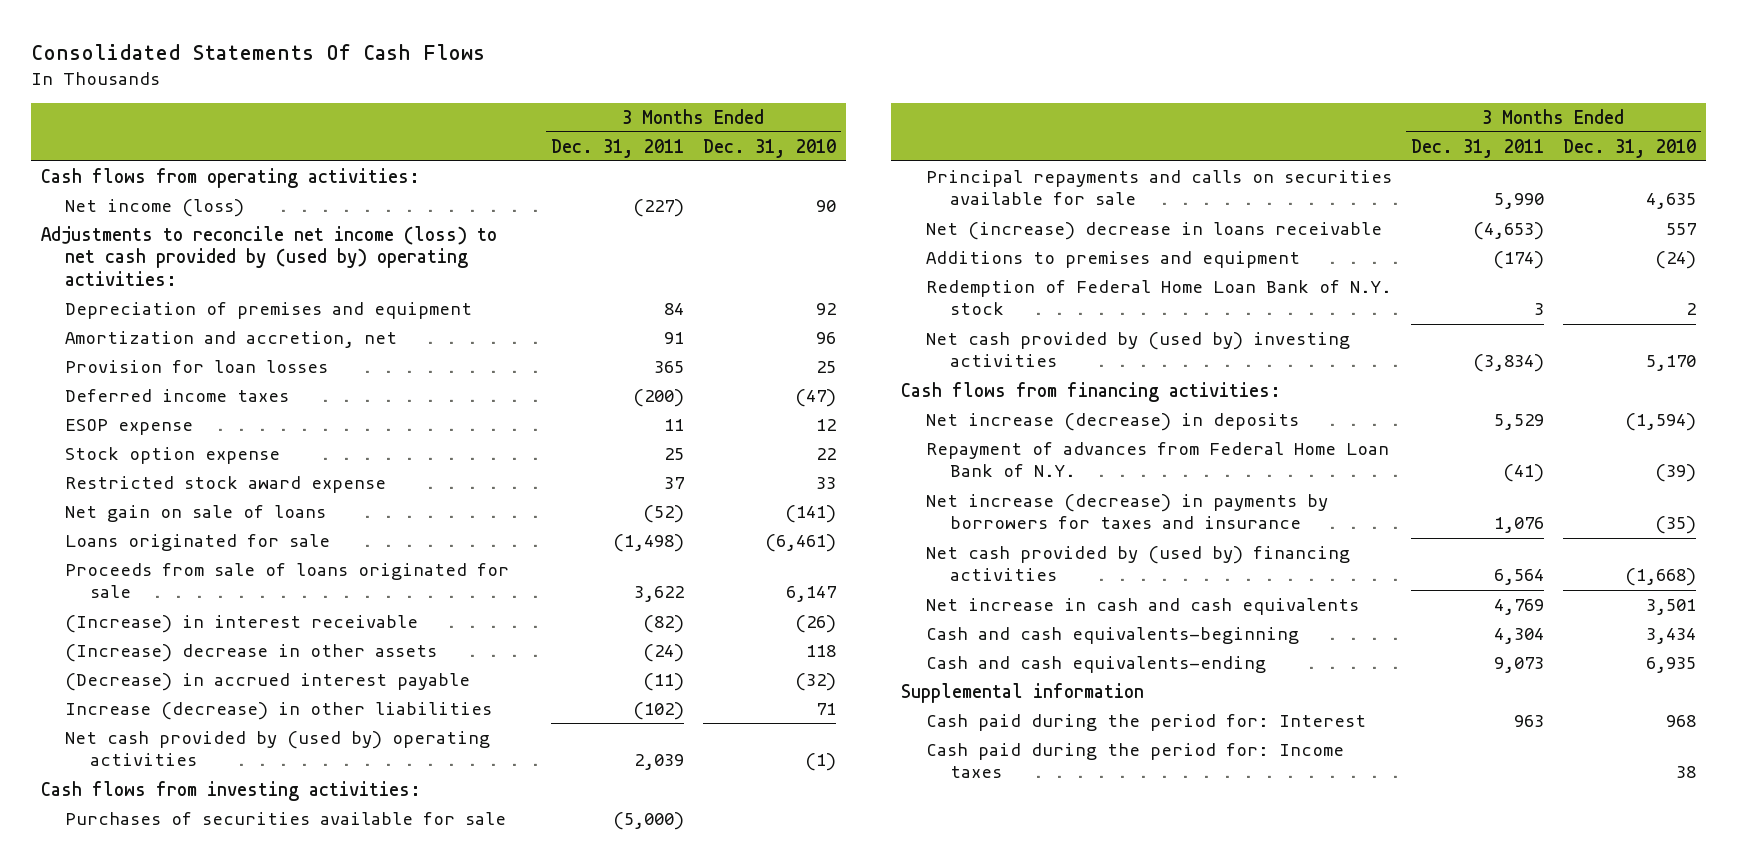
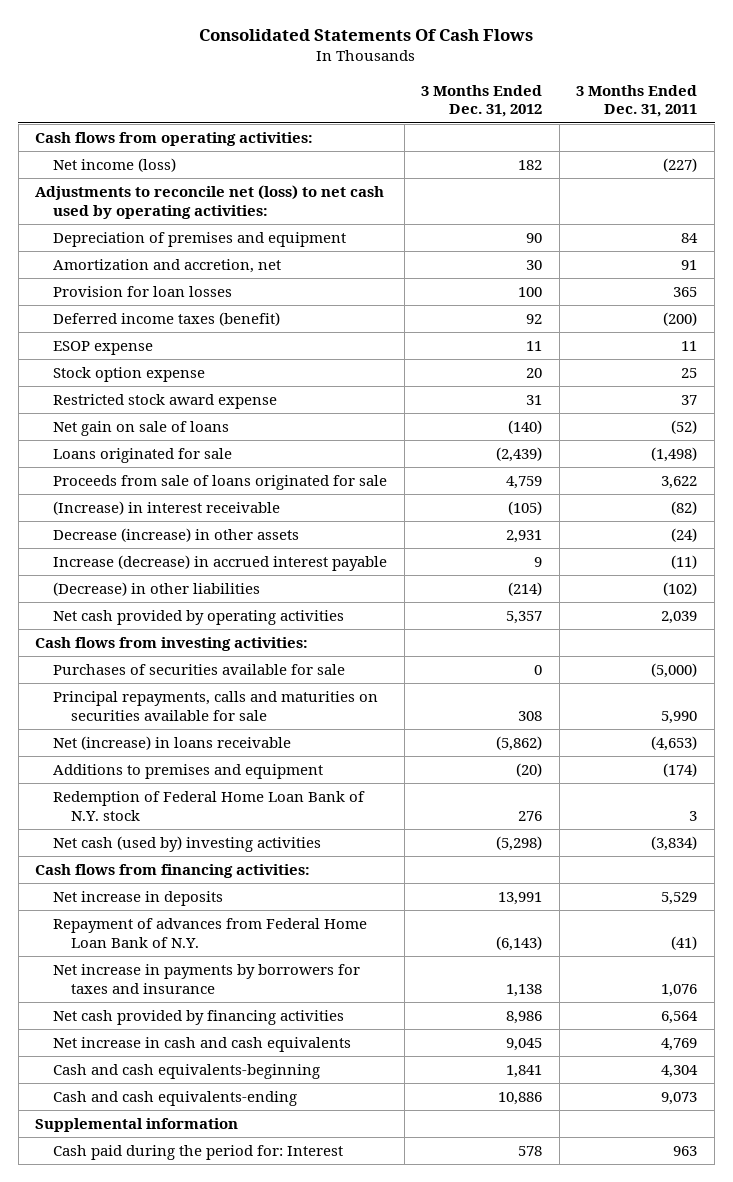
- | 3 Months Ended Dec. 31, 2011 | 3 Months Ended Dec. 31, 2010
+ | 3 Months Ended Dec. 31, 2012 | 3 Months Ended Dec. 31, 2011
- Adjustments to reconcile net income (loss) to net cash provided by (used by) operating activities:
+ Adjustments to reconcile net (loss) to net cash used by operating activities:
- Deferred income taxes | (200) | (47)
+ Deferred income taxes (benefit) | 92 | (200)
- (Increase) decrease in other assets | (24) | 118
- (Decrease) in accrued interest payable | (11) | (32)
- Increase (decrease) in other liabilities | (102) | 71
- Net cash provided by (used by) operating activities | 2,039 | (1)
+ Decrease (increase) in other assets | 2,931 | (24)
+ Increase (decrease) in accrued interest payable | 9 | (11)
+ (Decrease) in other liabilities | (214) | (102)
+ Net cash provided by operating activities | 5,357 | 2,039
- Principal repayments and calls on securities available for sale | 5,990 | 4,635
- Net (increase) decrease in loans receivable | (4,653) | 557
+ Principal repayments, calls and maturities on securities available for sale | 308 | 5,990
+ Net (increase) in loans receivable | (5,862) | (4,653)
- Net cash provided by (used by) investing activities | (3,834) | 5,170
+ Net cash (used by) investing activities | (5,298) | (3,834)
- Net increase (decrease) in deposits | 5,529 | (1,594)
+ Net increase in deposits | 13,991 | 5,529
- Net increase (decrease) in payments by borrowers for taxes and insurance | 1,076 | (35)
- Net cash provided by (used by) financing activities | 6,564 | (1,668)
+ Net increase in payments by borrowers for taxes and insurance | 1,138 | 1,076
+ Net cash provided by financing activities | 8,986 | 6,564
- Cash paid during the period for: Income taxes | | 38

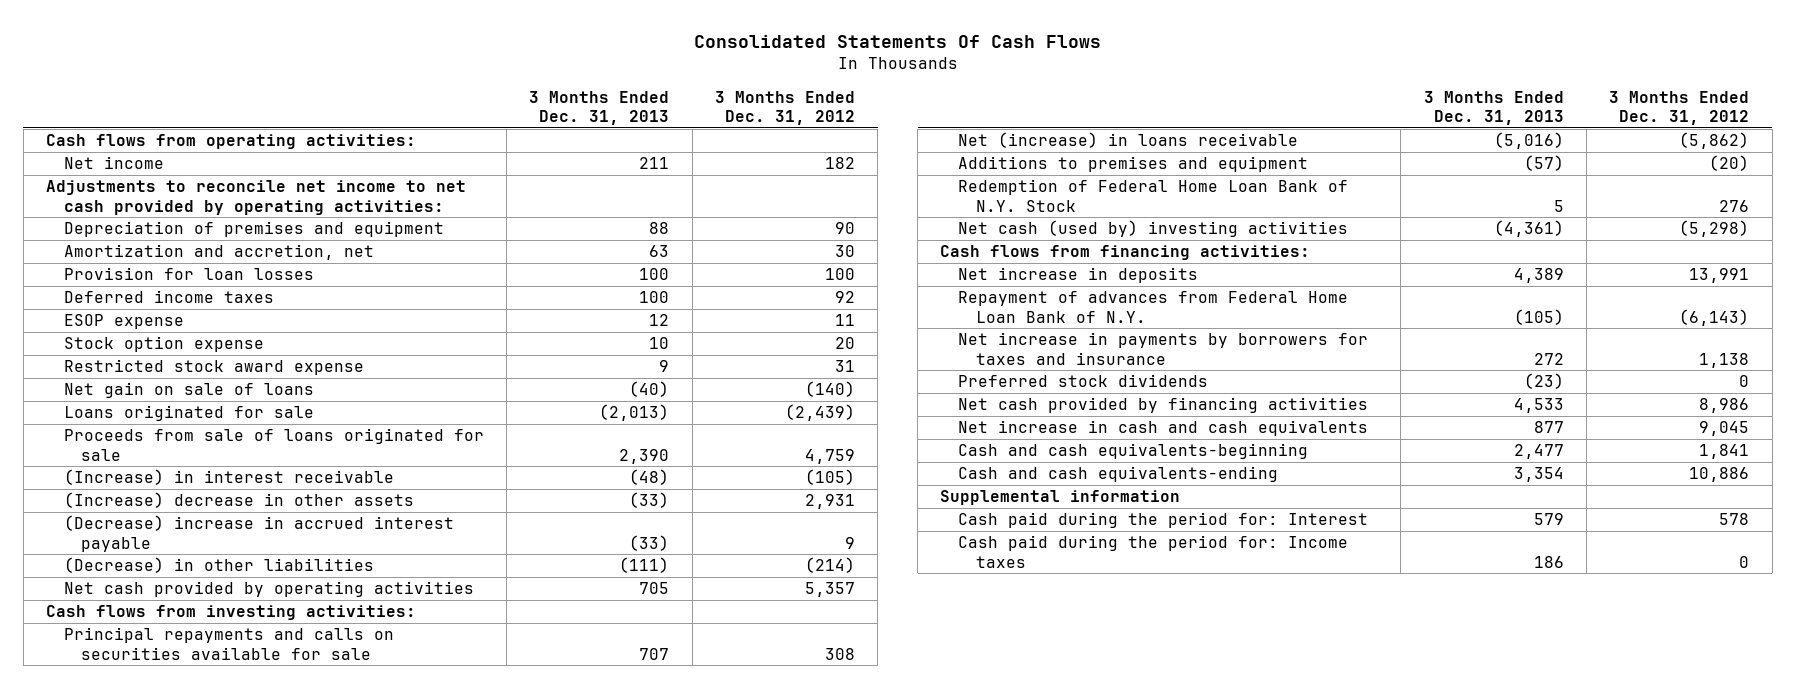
- | 3 Months Ended Dec. 31, 2012 | 3 Months Ended Dec. 31, 2011
+ | 3 Months Ended Dec. 31, 2013 | 3 Months Ended Dec. 31, 2012
- Net income (loss) | 182 | (227)
- Adjustments to reconcile net (loss) to net cash used by operating activities:
+ Net income | 211 | 182
+ Adjustments to reconcile net income to net cash provided by operating activities:
- Deferred income taxes (benefit) | 92 | (200)
+ Deferred income taxes | 100 | 92
- Decrease (increase) in other assets | 2,931 | (24)
- Increase (decrease) in accrued interest payable | 9 | (11)
+ (Increase) decrease in other assets | (33) | 2,931
+ (Decrease) increase in accrued interest payable | (33) | 9
- Purchases of securities available for sale | 0 | (5,000)
- Principal repayments, calls and maturities on securities available for sale | 308 | 5,990
+ Principal repayments and calls on securities available for sale | 707 | 308
- Redemption of Federal Home Loan Bank of N.Y. stock | 276 | 3
+ Redemption of Federal Home Loan Bank of N.Y. Stock | 5 | 276
+ Preferred stock dividends | (23) | 0
+ Cash paid during the period for: Income taxes | 186 | 0

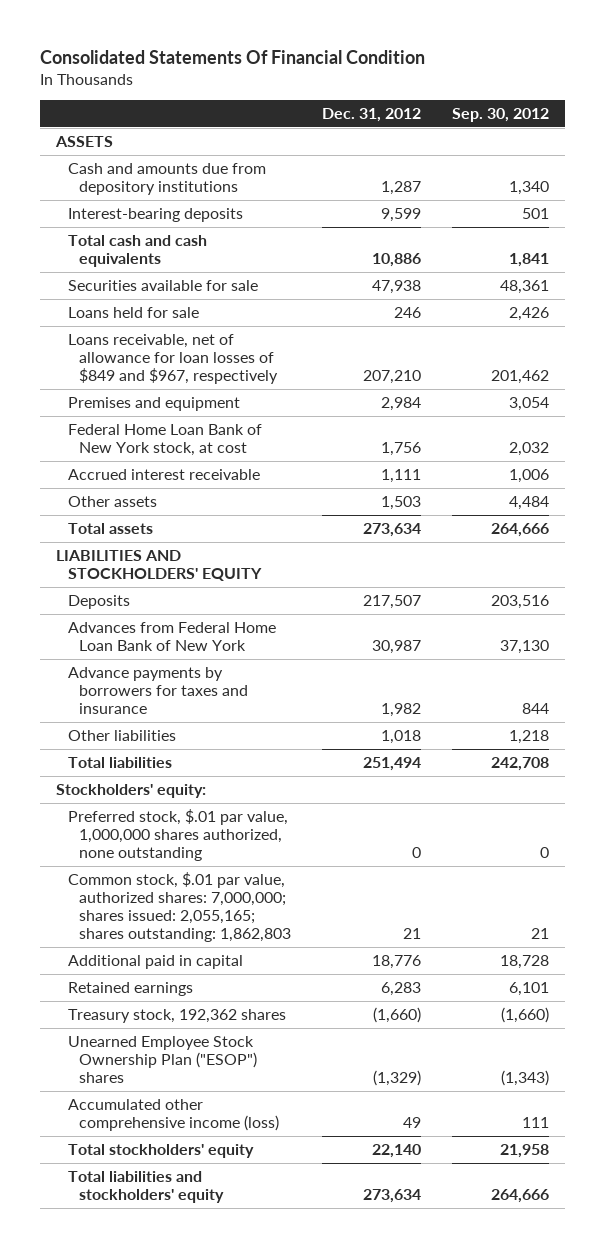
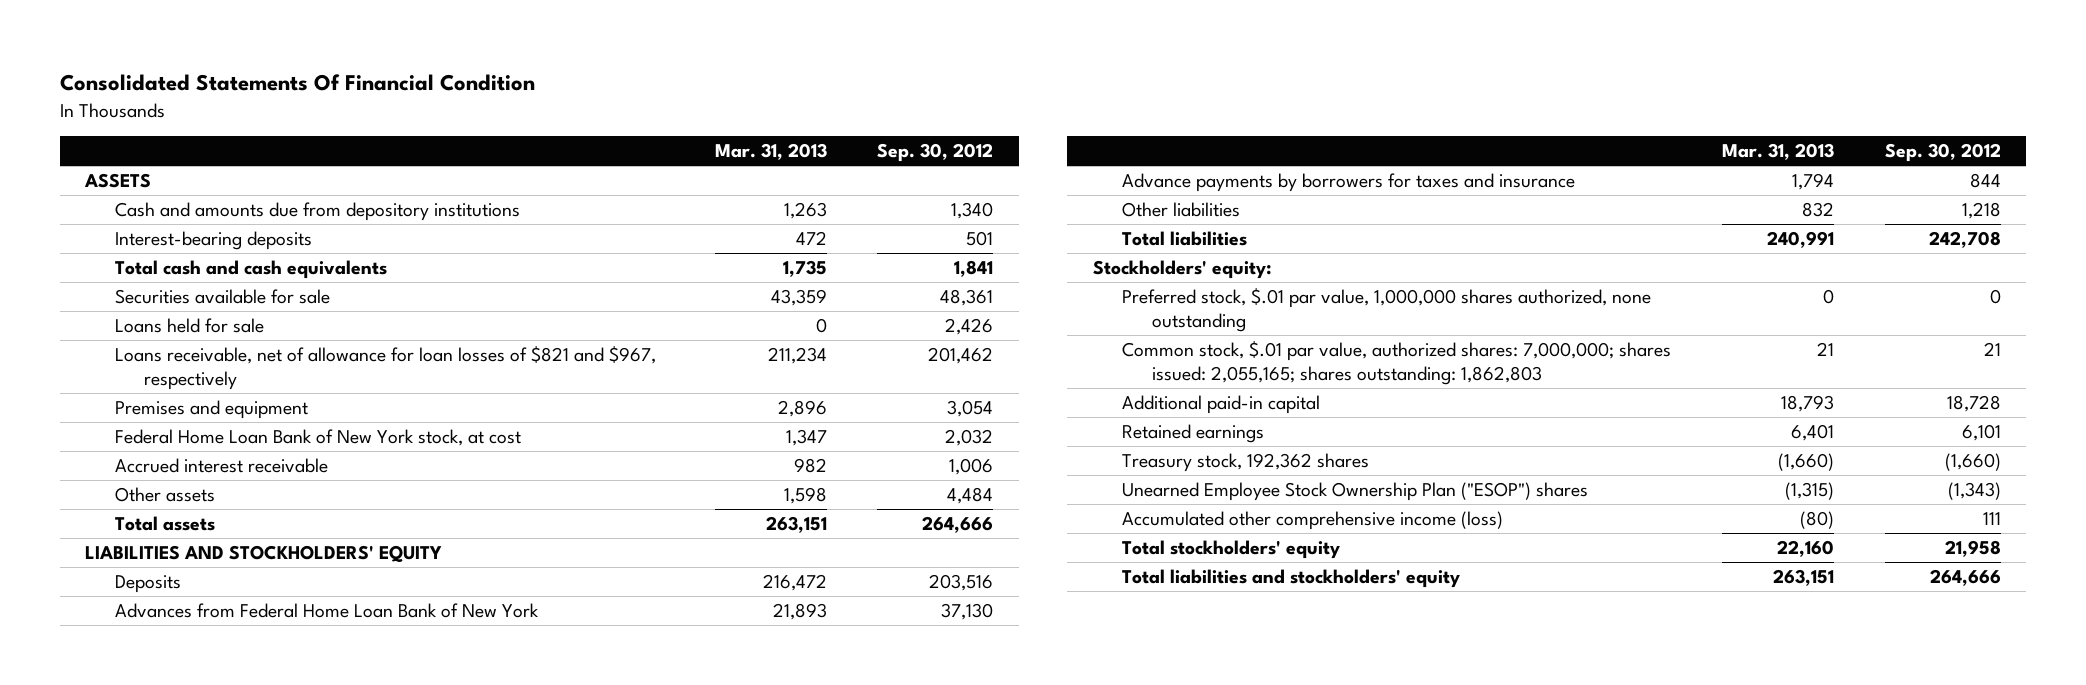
- | Dec. 31, 2012 | Sep. 30, 2012
+ | Mar. 31, 2013 | Sep. 30, 2012
- Loans receivable, net of allowance for loan losses of $849 and $967, respectively | 207,210 | 201,462
+ Loans receivable, net of allowance for loan losses of $821 and $967, respectively | 211,234 | 201,462
- Additional paid in capital | 18,776 | 18,728
+ Additional paid-in capital | 18,793 | 18,728

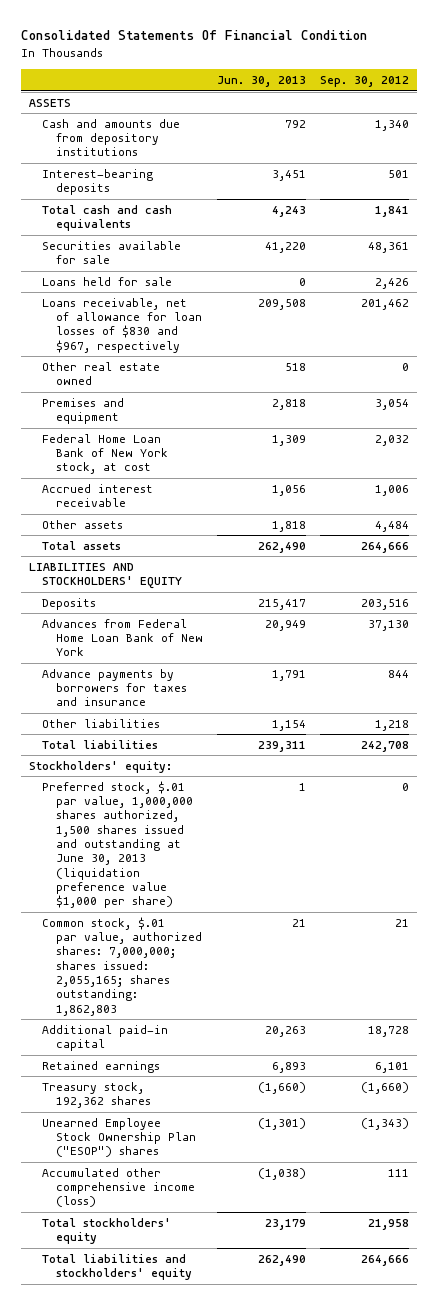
- | Mar. 31, 2013 | Sep. 30, 2012
+ | Jun. 30, 2013 | Sep. 30, 2012
- Loans receivable, net of allowance for loan losses of $821 and $967, respectively | 211,234 | 201,462
+ Loans receivable, net of allowance for loan losses of $830 and $967, respectively | 209,508 | 201,462
+ Other real estate owned | 518 | 0
- Preferred stock, $.01 par value, 1,000,000 shares authorized, none outstanding | 0 | 0
+ Preferred stock, $.01 par value, 1,000,000 shares authorized, 1,500 shares issued and outstanding at June 30, 2013 (liquidation preference value $1,000 per share) | 1 | 0

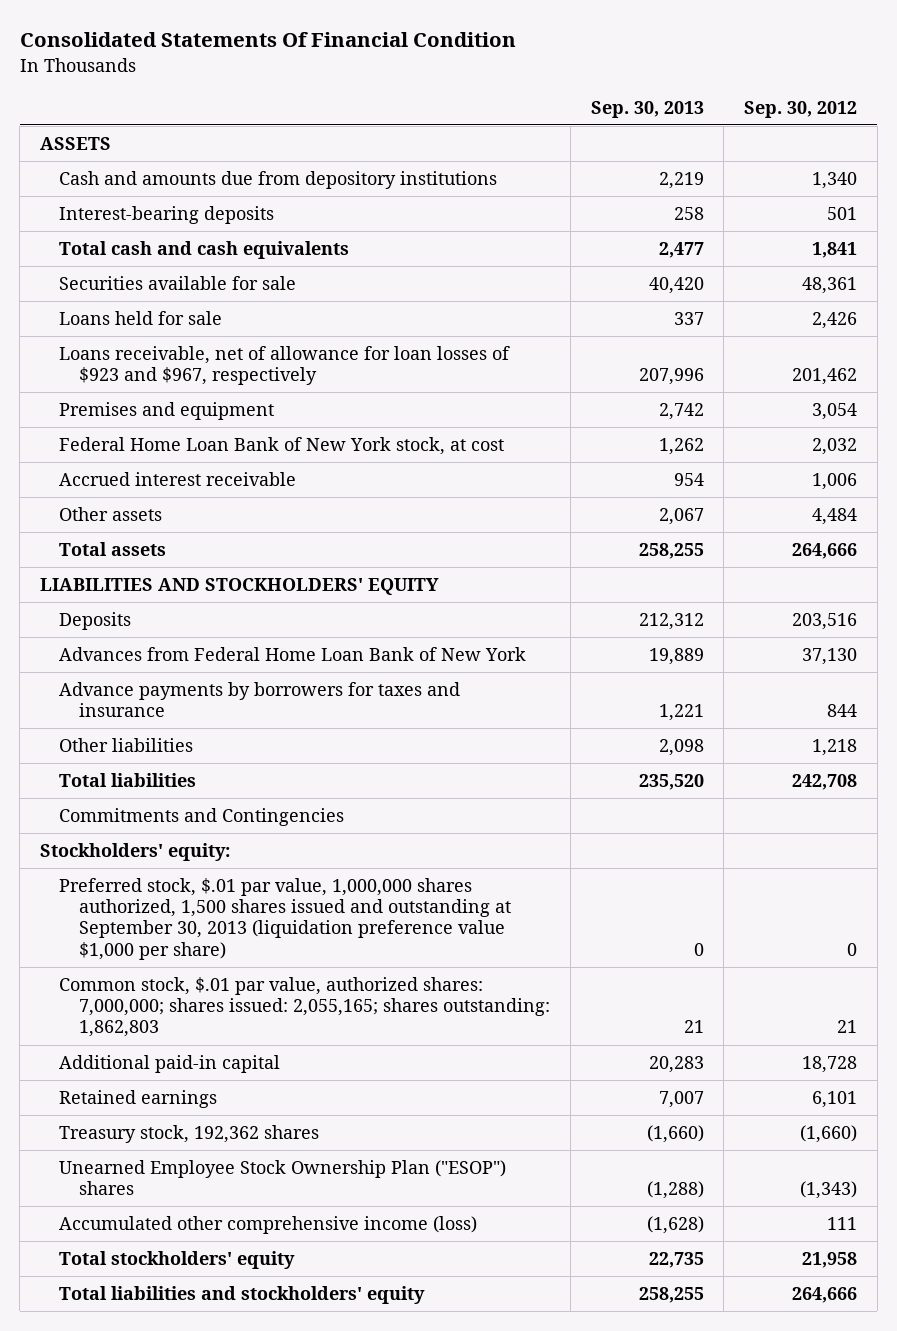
- | Jun. 30, 2013 | Sep. 30, 2012
+ | Sep. 30, 2013 | Sep. 30, 2012
- Loans receivable, net of allowance for loan losses of $830 and $967, respectively | 209,508 | 201,462
- Other real estate owned | 518 | 0
+ Loans receivable, net of allowance for loan losses of $923 and $967, respectively | 207,996 | 201,462
+ Commitments and Contingencies
- Preferred stock, $.01 par value, 1,000,000 shares authorized, 1,500 shares issued and outstanding at June 30, 2013 (liquidation preference value $1,000 per share) | 1 | 0
+ Preferred stock, $.01 par value, 1,000,000 shares authorized, 1,500 shares issued and outstanding at September 30, 2013 (liquidation preference value $1,000 per share) | 0 | 0

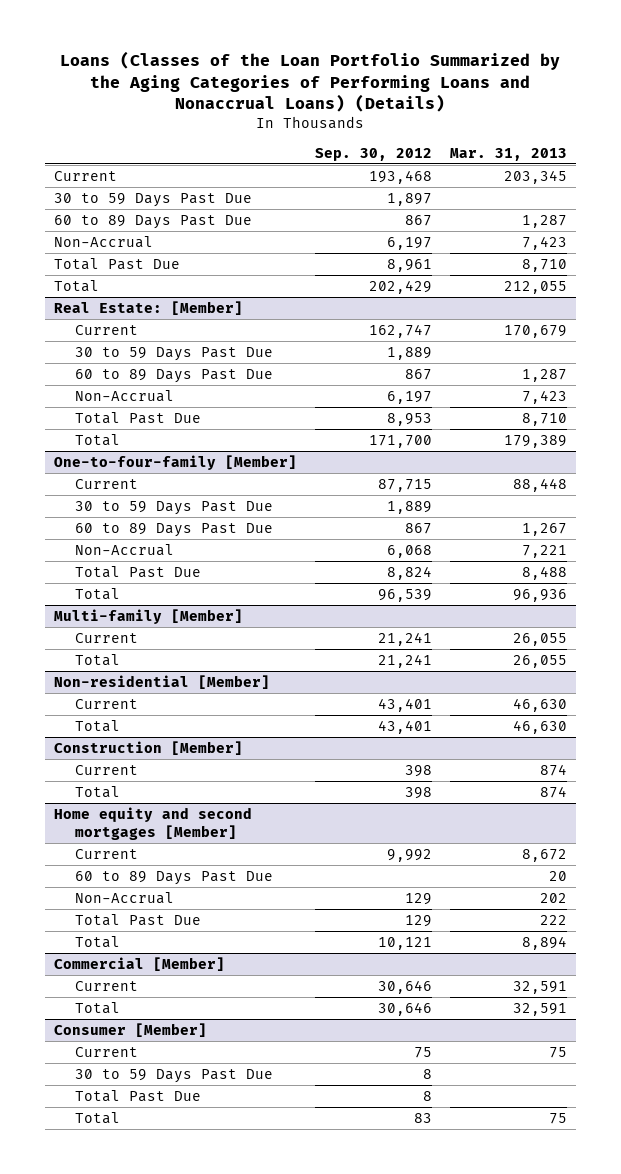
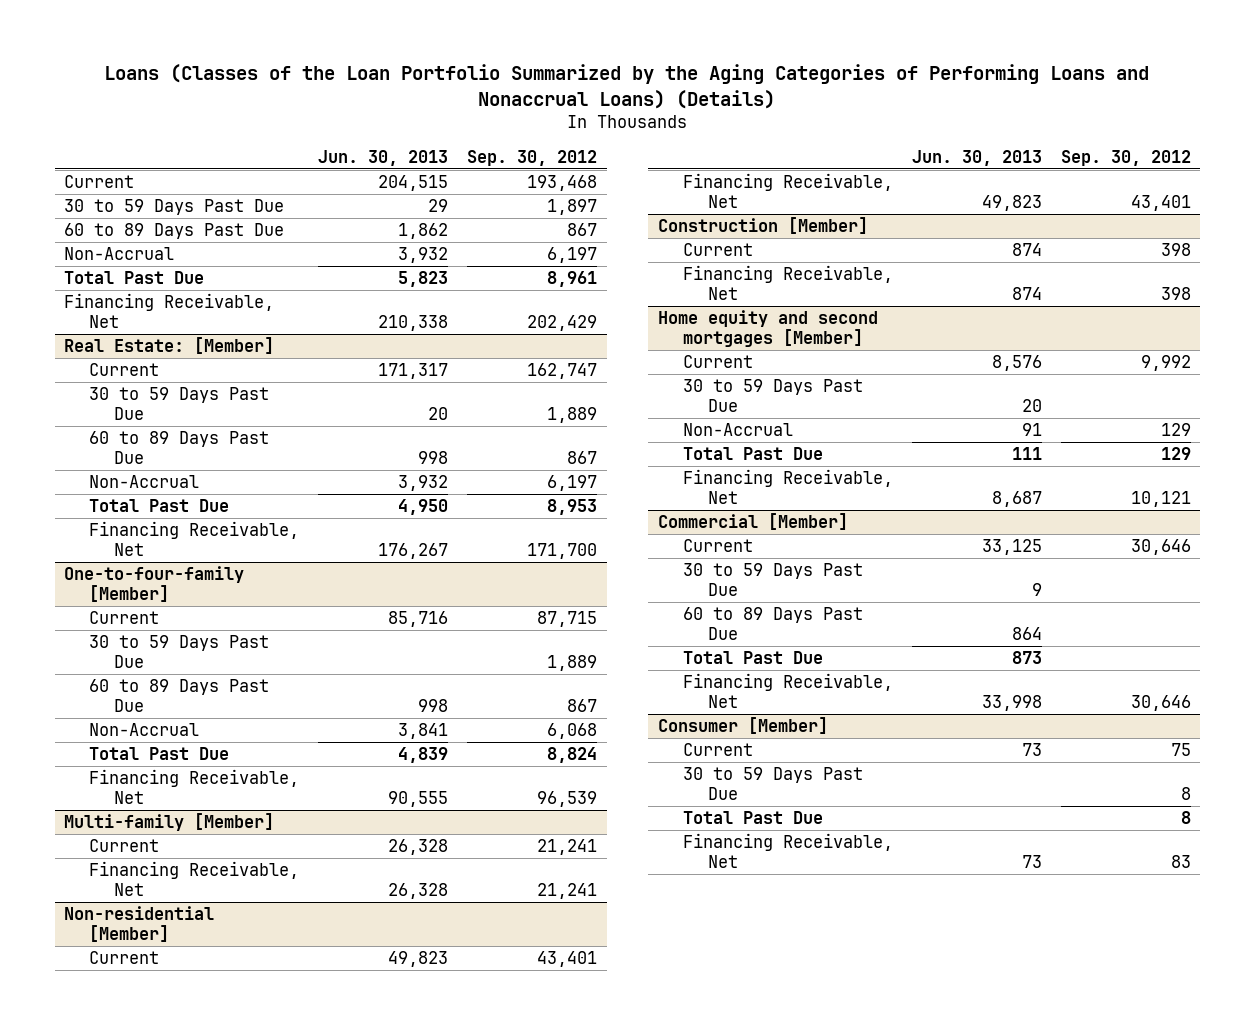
- | Sep. 30, 2012 | Mar. 31, 2013
+ | Jun. 30, 2013 | Sep. 30, 2012
- Total | 202,429 | 212,055
+ Financing Receivable, Net | 210,338 | 202,429
@ Real Estate: [Member]
- Total | 171,700 | 179,389
+ Financing Receivable, Net | 176,267 | 171,700
@ One-to-four-family [Member]
- Total | 96,539 | 96,936
+ Financing Receivable, Net | 90,555 | 96,539
@ Multi-family [Member]
- Total | 21,241 | 26,055
+ Financing Receivable, Net | 26,328 | 21,241
@ Non-residential [Member]
- Total | 43,401 | 46,630
+ Financing Receivable, Net | 49,823 | 43,401
@ Construction [Member]
- Total | 398 | 874
+ Financing Receivable, Net | 874 | 398
@ Home equity and second mortgages [Member]
- 60 to 89 Days Past Due | | 20
+ 30 to 59 Days Past Due | 20 |
- Total | 10,121 | 8,894
+ Financing Receivable, Net | 8,687 | 10,121
@ Commercial [Member]
- Total | 30,646 | 32,591
+ 30 to 59 Days Past Due | 9 |
+ 60 to 89 Days Past Due | 864 |
+ Total Past Due | 873 |
+ Financing Receivable, Net | 33,998 | 30,646
@ Consumer [Member]
- Total | 83 | 75
+ Financing Receivable, Net | 73 | 83

